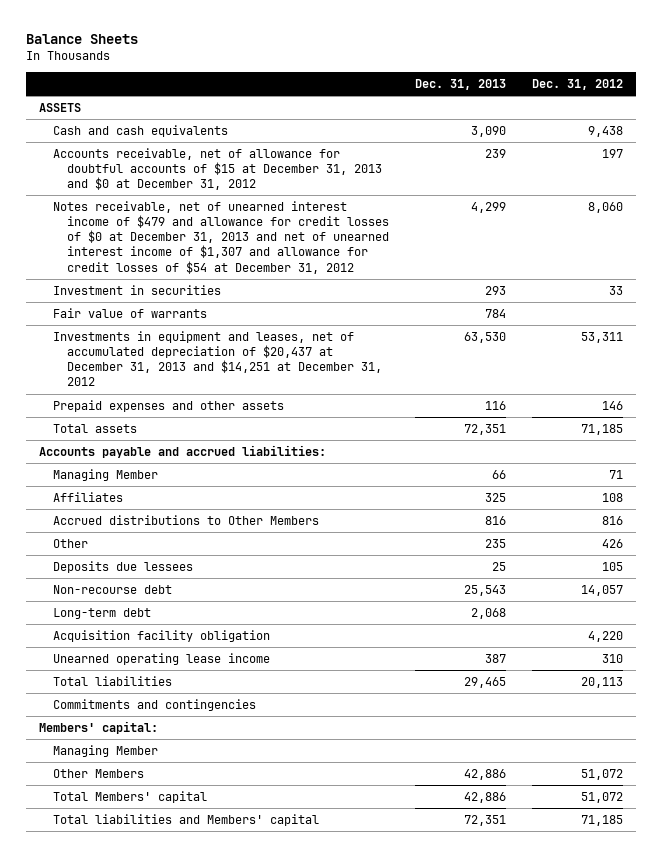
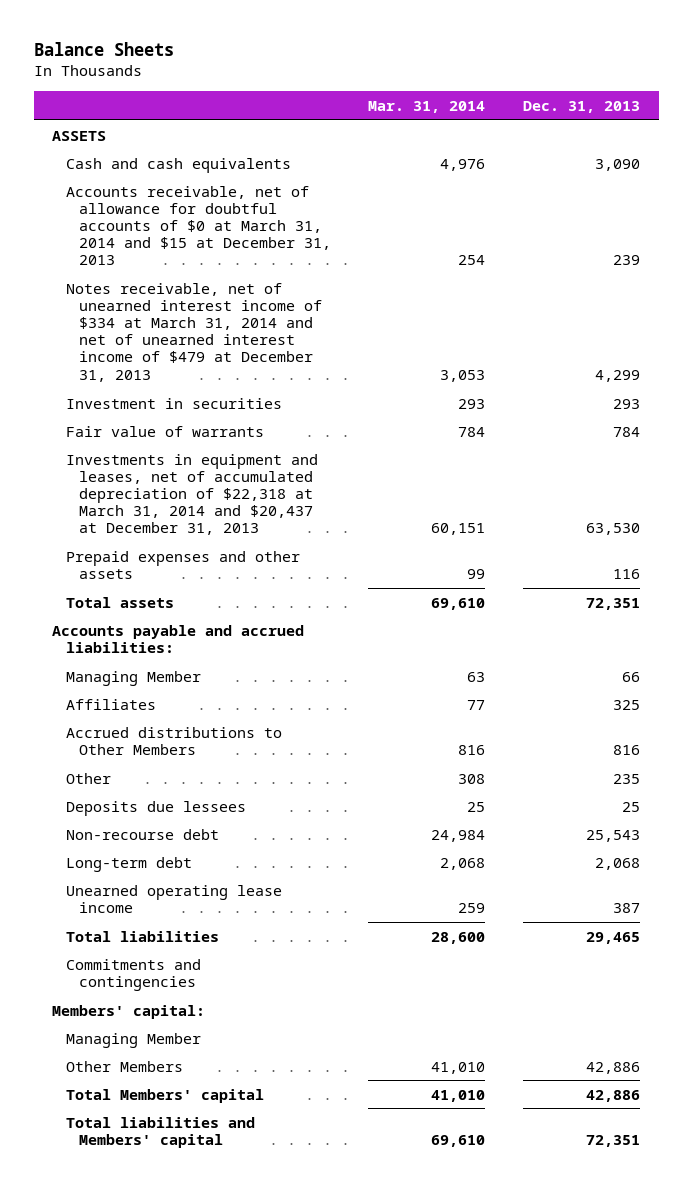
- | Dec. 31, 2013 | Dec. 31, 2012
+ | Mar. 31, 2014 | Dec. 31, 2013
- Accounts receivable, net of allowance for doubtful accounts of $15 at December 31, 2013 and $0 at December 31, 2012 | 239 | 197
- Notes receivable, net of unearned interest income of $479 and allowance for credit losses of $0 at December 31, 2013 and net of unearned interest income of $1,307 and allowance for credit losses of $54 at December 31, 2012 | 4,299 | 8,060
+ Accounts receivable, net of allowance for doubtful accounts of $0 at March 31, 2014 and $15 at December 31, 2013 | 254 | 239
+ Notes receivable, net of unearned interest income of $334 at March 31, 2014 and net of unearned interest income of $479 at December 31, 2013 | 3,053 | 4,299
- Investments in equipment and leases, net of accumulated depreciation of $20,437 at December 31, 2013 and $14,251 at December 31, 2012 | 63,530 | 53,311
+ Investments in equipment and leases, net of accumulated depreciation of $22,318 at March 31, 2014 and $20,437 at December 31, 2013 | 60,151 | 63,530
- Acquisition facility obligation | | 4,220

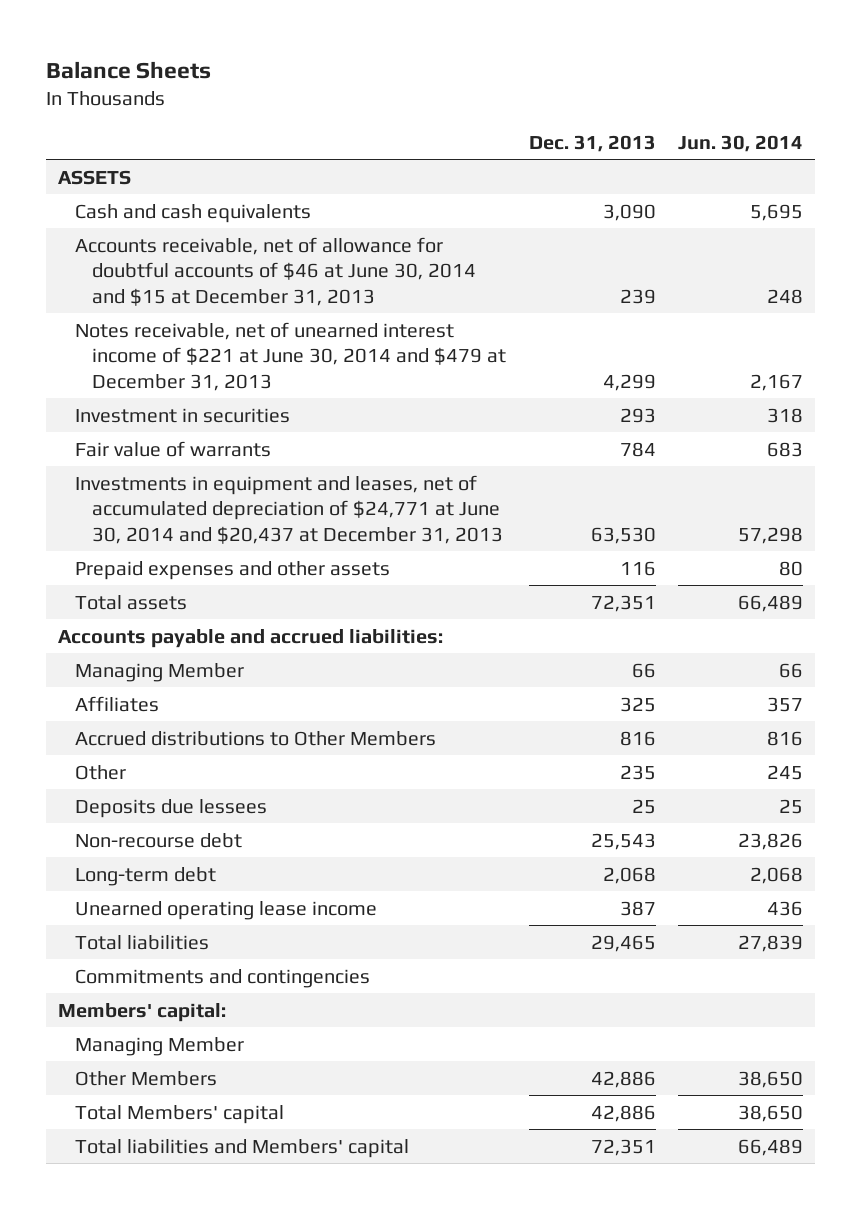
- | Mar. 31, 2014 | Dec. 31, 2013
+ | Dec. 31, 2013 | Jun. 30, 2014
- Accounts receivable, net of allowance for doubtful accounts of $0 at March 31, 2014 and $15 at December 31, 2013 | 254 | 239
- Notes receivable, net of unearned interest income of $334 at March 31, 2014 and net of unearned interest income of $479 at December 31, 2013 | 3,053 | 4,299
+ Accounts receivable, net of allowance for doubtful accounts of $46 at June 30, 2014 and $15 at December 31, 2013 | 239 | 248
+ Notes receivable, net of unearned interest income of $221 at June 30, 2014 and $479 at December 31, 2013 | 4,299 | 2,167
- Investments in equipment and leases, net of accumulated depreciation of $22,318 at March 31, 2014 and $20,437 at December 31, 2013 | 60,151 | 63,530
+ Investments in equipment and leases, net of accumulated depreciation of $24,771 at June 30, 2014 and $20,437 at December 31, 2013 | 63,530 | 57,298

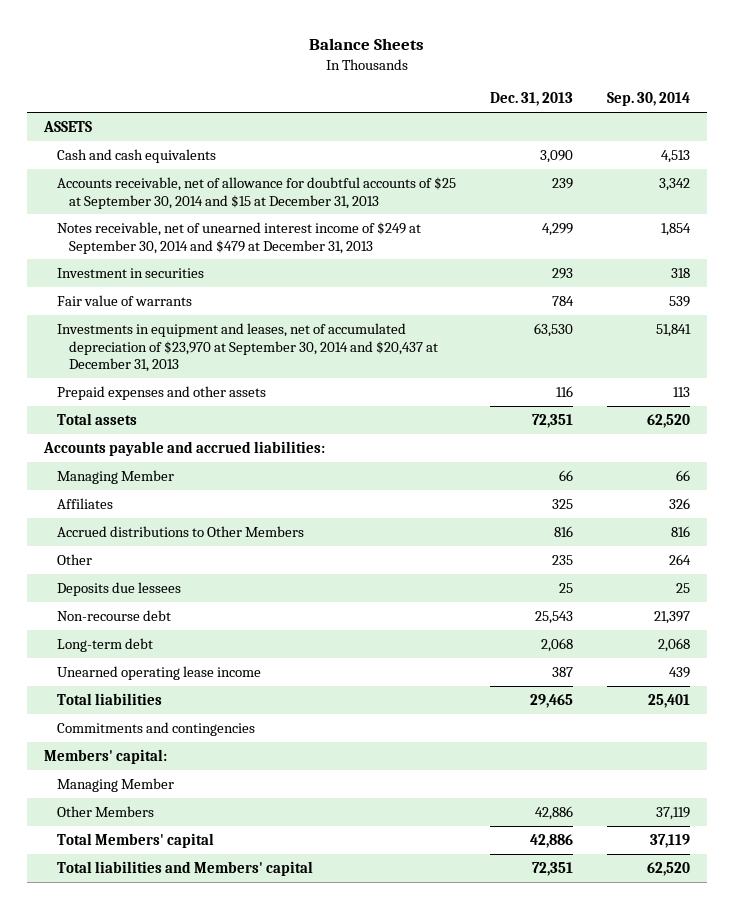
- | Dec. 31, 2013 | Jun. 30, 2014
+ | Dec. 31, 2013 | Sep. 30, 2014
- Accounts receivable, net of allowance for doubtful accounts of $46 at June 30, 2014 and $15 at December 31, 2013 | 239 | 248
- Notes receivable, net of unearned interest income of $221 at June 30, 2014 and $479 at December 31, 2013 | 4,299 | 2,167
+ Accounts receivable, net of allowance for doubtful accounts of $25 at September 30, 2014 and $15 at December 31, 2013 | 239 | 3,342
+ Notes receivable, net of unearned interest income of $249 at September 30, 2014 and $479 at December 31, 2013 | 4,299 | 1,854
- Investments in equipment and leases, net of accumulated depreciation of $24,771 at June 30, 2014 and $20,437 at December 31, 2013 | 63,530 | 57,298
+ Investments in equipment and leases, net of accumulated depreciation of $23,970 at September 30, 2014 and $20,437 at December 31, 2013 | 63,530 | 51,841

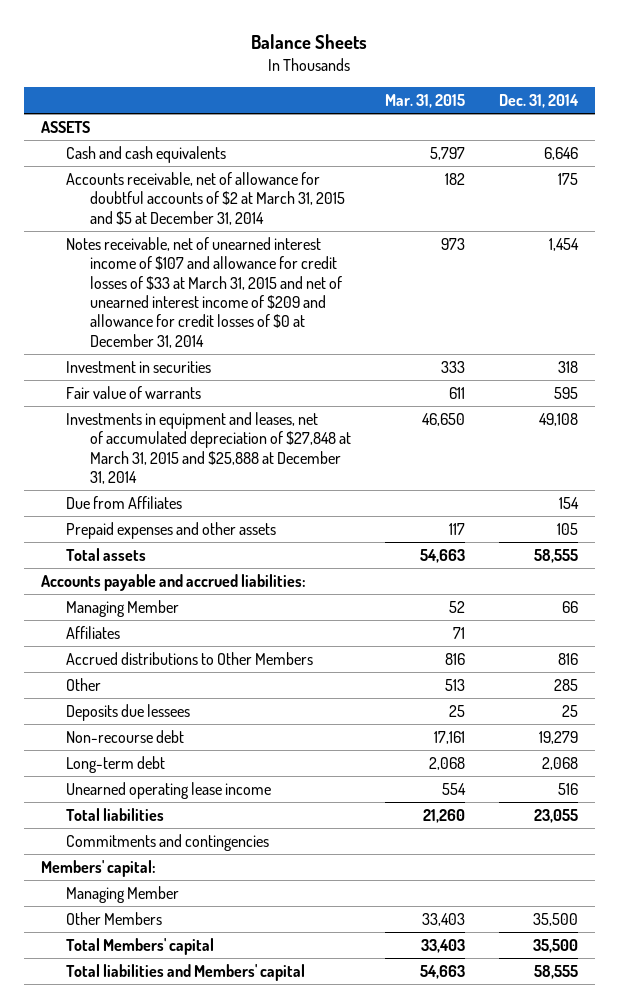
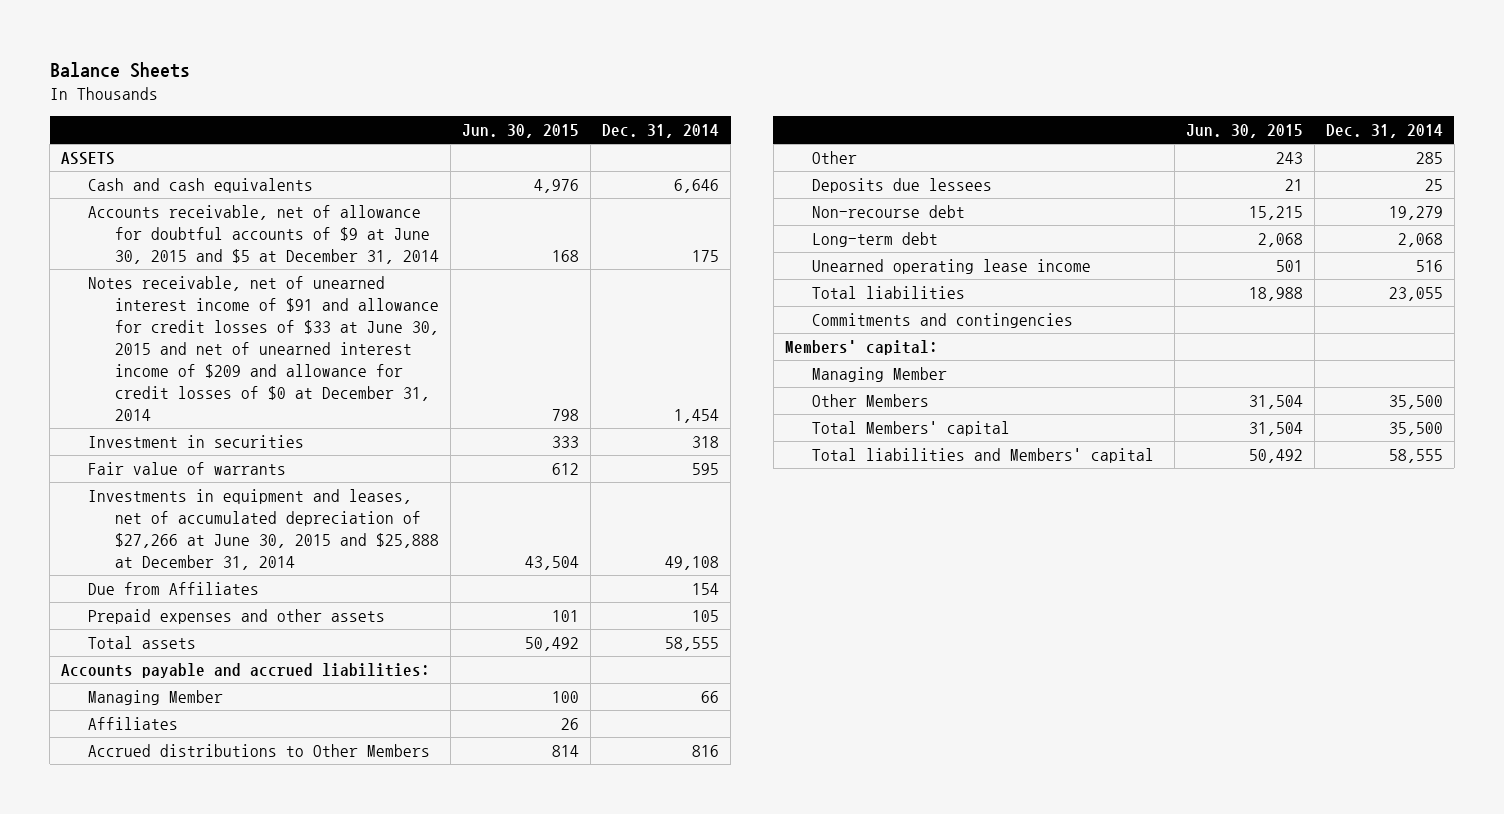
- | Mar. 31, 2015 | Dec. 31, 2014
+ | Jun. 30, 2015 | Dec. 31, 2014
- Accounts receivable, net of allowance for doubtful accounts of $2 at March 31, 2015 and $5 at December 31, 2014 | 182 | 175
- Notes receivable, net of unearned interest income of $107 and allowance for credit losses of $33 at March 31, 2015 and net of unearned interest income of $209 and allowance for credit losses of $0 at December 31, 2014 | 973 | 1,454
+ Accounts receivable, net of allowance for doubtful accounts of $9 at June 30, 2015 and $5 at December 31, 2014 | 168 | 175
+ Notes receivable, net of unearned interest income of $91 and allowance for credit losses of $33 at June 30, 2015 and net of unearned interest income of $209 and allowance for credit losses of $0 at December 31, 2014 | 798 | 1,454
- Investments in equipment and leases, net of accumulated depreciation of $27,848 at March 31, 2015 and $25,888 at December 31, 2014 | 46,650 | 49,108
+ Investments in equipment and leases, net of accumulated depreciation of $27,266 at June 30, 2015 and $25,888 at December 31, 2014 | 43,504 | 49,108

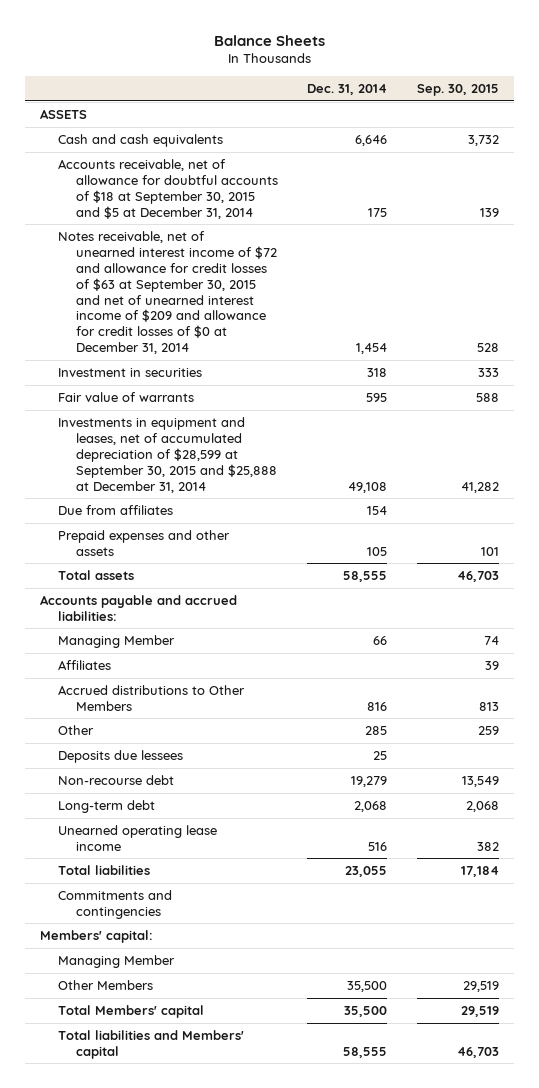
- | Jun. 30, 2015 | Dec. 31, 2014
+ | Dec. 31, 2014 | Sep. 30, 2015
- Accounts receivable, net of allowance for doubtful accounts of $9 at June 30, 2015 and $5 at December 31, 2014 | 168 | 175
- Notes receivable, net of unearned interest income of $91 and allowance for credit losses of $33 at June 30, 2015 and net of unearned interest income of $209 and allowance for credit losses of $0 at December 31, 2014 | 798 | 1,454
+ Accounts receivable, net of allowance for doubtful accounts of $18 at September 30, 2015 and $5 at December 31, 2014 | 175 | 139
+ Notes receivable, net of unearned interest income of $72 and allowance for credit losses of $63 at September 30, 2015 and net of unearned interest income of $209 and allowance for credit losses of $0 at December 31, 2014 | 1,454 | 528
- Investments in equipment and leases, net of accumulated depreciation of $27,266 at June 30, 2015 and $25,888 at December 31, 2014 | 43,504 | 49,108
- Due from Affiliates | | 154
+ Investments in equipment and leases, net of accumulated depreciation of $28,599 at September 30, 2015 and $25,888 at December 31, 2014 | 49,108 | 41,282
+ Due from affiliates | 154 |

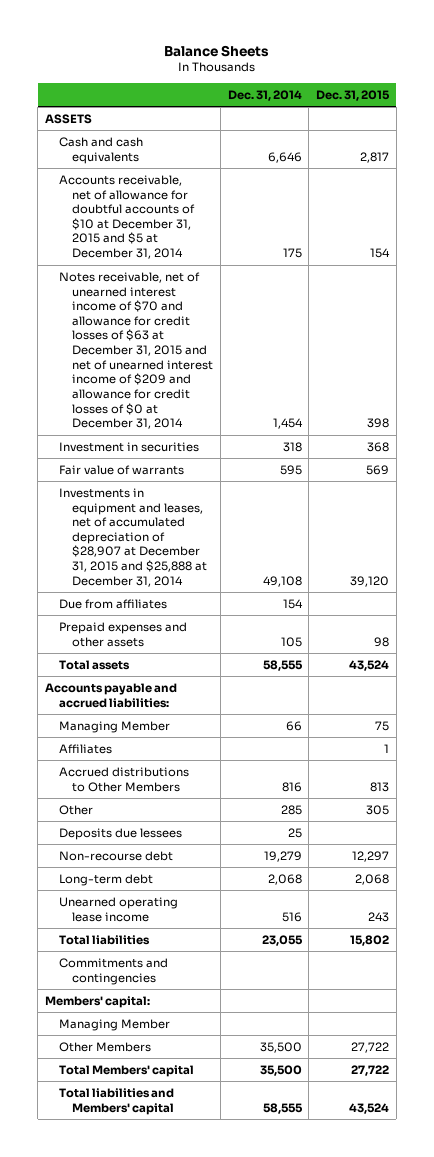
- | Dec. 31, 2014 | Sep. 30, 2015
+ | Dec. 31, 2014 | Dec. 31, 2015
- Accounts receivable, net of allowance for doubtful accounts of $18 at September 30, 2015 and $5 at December 31, 2014 | 175 | 139
- Notes receivable, net of unearned interest income of $72 and allowance for credit losses of $63 at September 30, 2015 and net of unearned interest income of $209 and allowance for credit losses of $0 at December 31, 2014 | 1,454 | 528
+ Accounts receivable, net of allowance for doubtful accounts of $10 at December 31, 2015 and $5 at December 31, 2014 | 175 | 154
+ Notes receivable, net of unearned interest income of $70 and allowance for credit losses of $63 at December 31, 2015 and net of unearned interest income of $209 and allowance for credit losses of $0 at December 31, 2014 | 1,454 | 398
- Investments in equipment and leases, net of accumulated depreciation of $28,599 at September 30, 2015 and $25,888 at December 31, 2014 | 49,108 | 41,282
+ Investments in equipment and leases, net of accumulated depreciation of $28,907 at December 31, 2015 and $25,888 at December 31, 2014 | 49,108 | 39,120

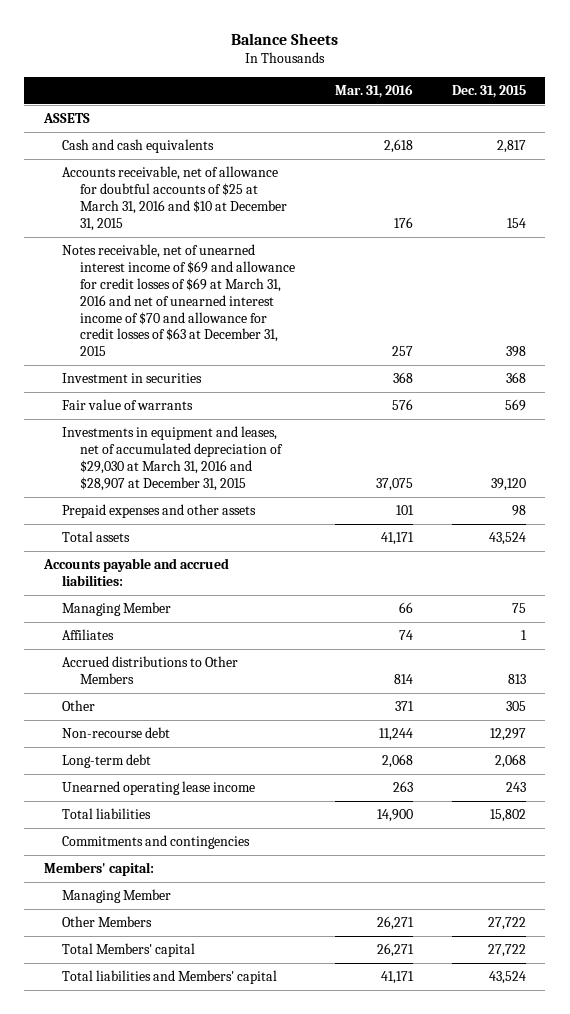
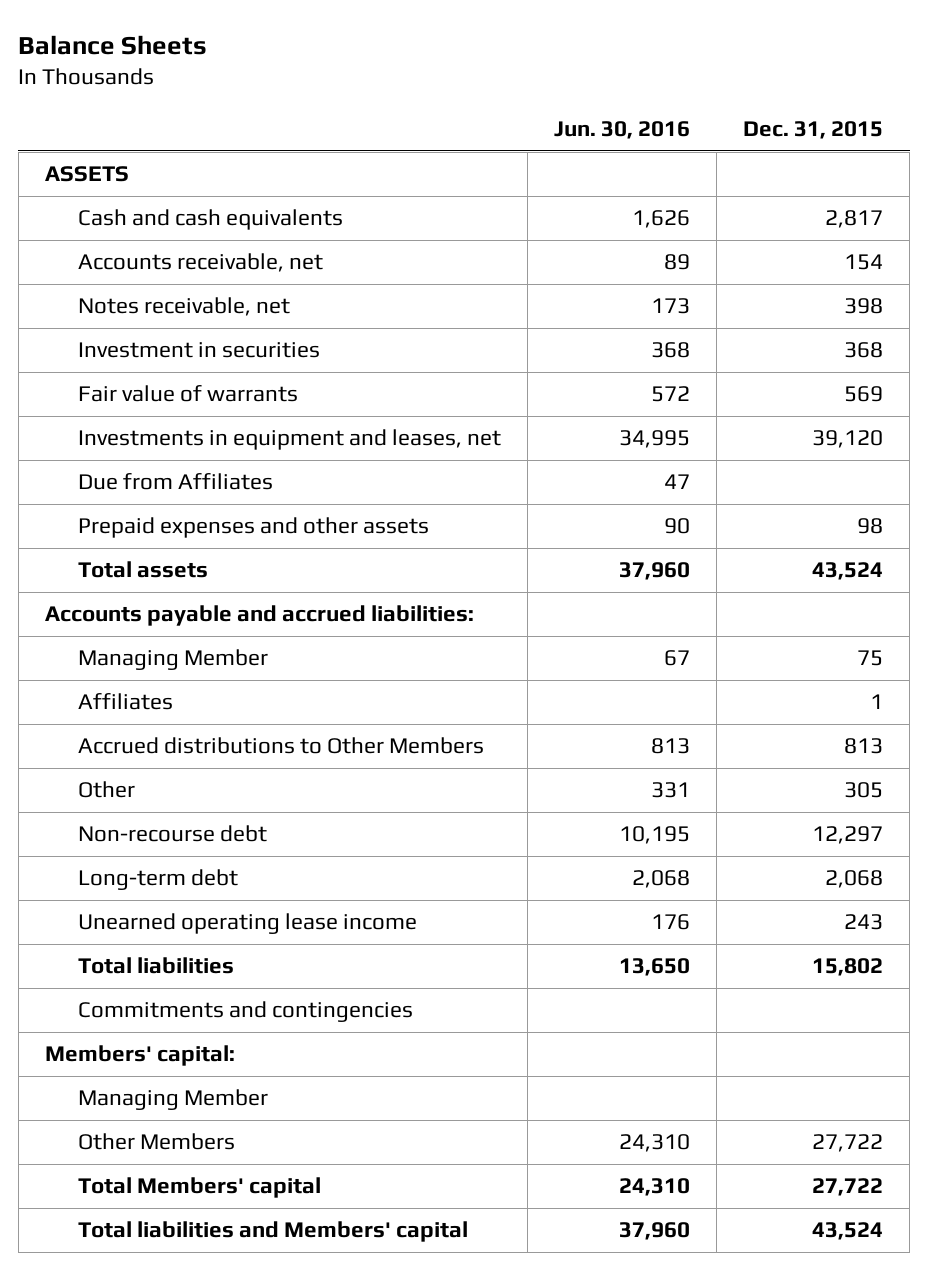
- | Mar. 31, 2016 | Dec. 31, 2015
+ | Jun. 30, 2016 | Dec. 31, 2015
- Accounts receivable, net of allowance for doubtful accounts of $25 at March 31, 2016 and $10 at December 31, 2015 | 176 | 154
- Notes receivable, net of unearned interest income of $69 and allowance for credit losses of $69 at March 31, 2016 and net of unearned interest income of $70 and allowance for credit losses of $63 at December 31, 2015 | 257 | 398
+ Accounts receivable, net | 89 | 154
+ Notes receivable, net | 173 | 398
- Investments in equipment and leases, net of accumulated depreciation of $29,030 at March 31, 2016 and $28,907 at December 31, 2015 | 37,075 | 39,120
+ Investments in equipment and leases, net | 34,995 | 39,120
+ Due from Affiliates | 47 |

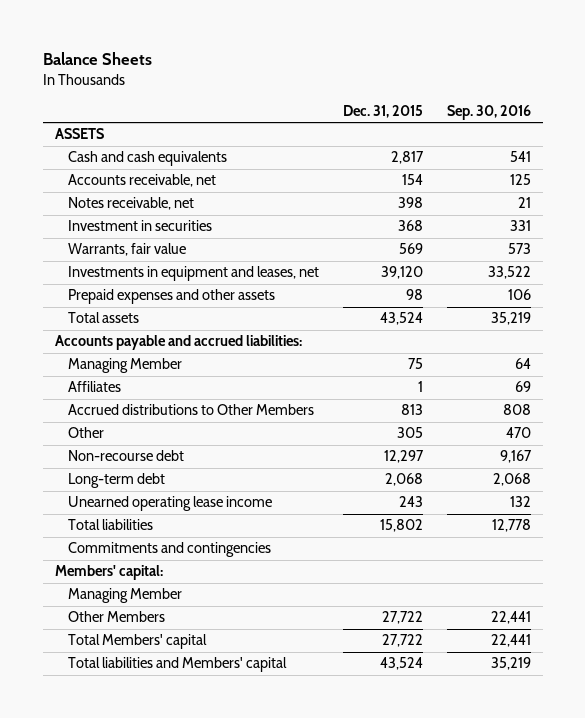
- | Jun. 30, 2016 | Dec. 31, 2015
+ | Dec. 31, 2015 | Sep. 30, 2016
- Fair value of warrants | 572 | 569
+ Warrants, fair value | 569 | 573
- Due from Affiliates | 47 |

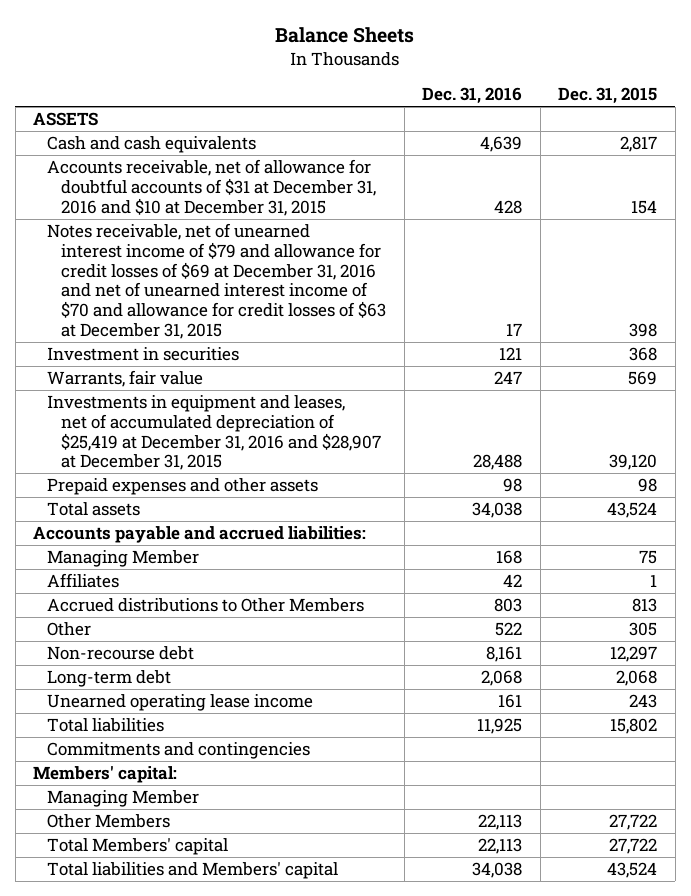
- | Dec. 31, 2015 | Sep. 30, 2016
+ | Dec. 31, 2016 | Dec. 31, 2015
- Accounts receivable, net | 154 | 125
- Notes receivable, net | 398 | 21
+ Accounts receivable, net of allowance for doubtful accounts of $31 at December 31, 2016 and $10 at December 31, 2015 | 428 | 154
+ Notes receivable, net of unearned interest income of $79 and allowance for credit losses of $69 at December 31, 2016 and net of unearned interest income of $70 and allowance for credit losses of $63 at December 31, 2015 | 17 | 398
- Investments in equipment and leases, net | 39,120 | 33,522
+ Investments in equipment and leases, net of accumulated depreciation of $25,419 at December 31, 2016 and $28,907 at December 31, 2015 | 28,488 | 39,120

